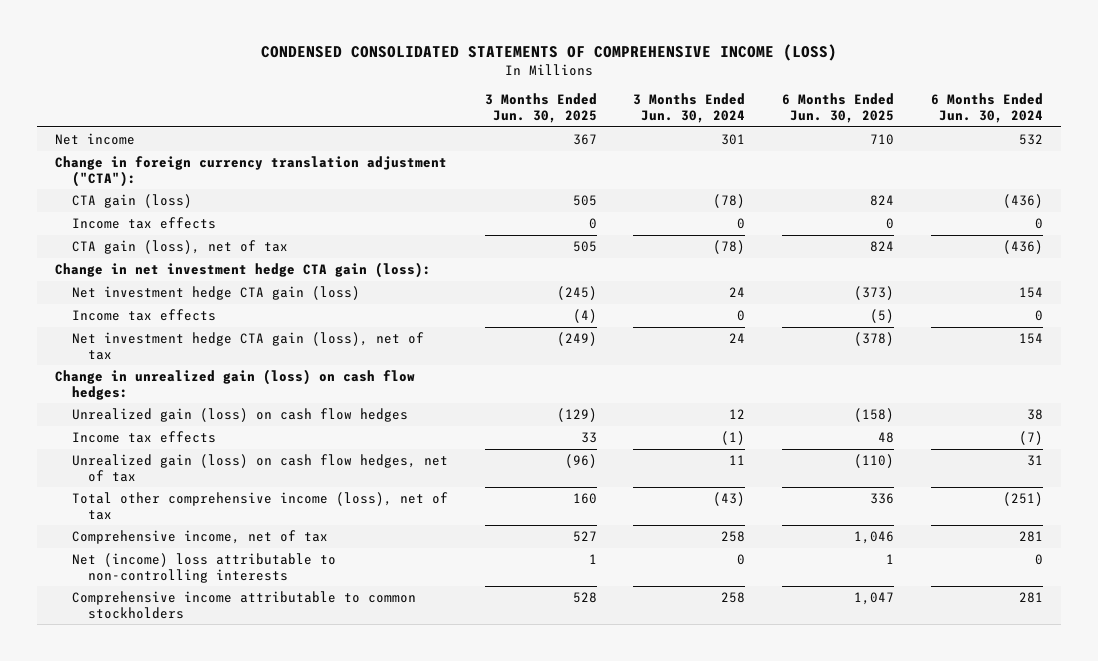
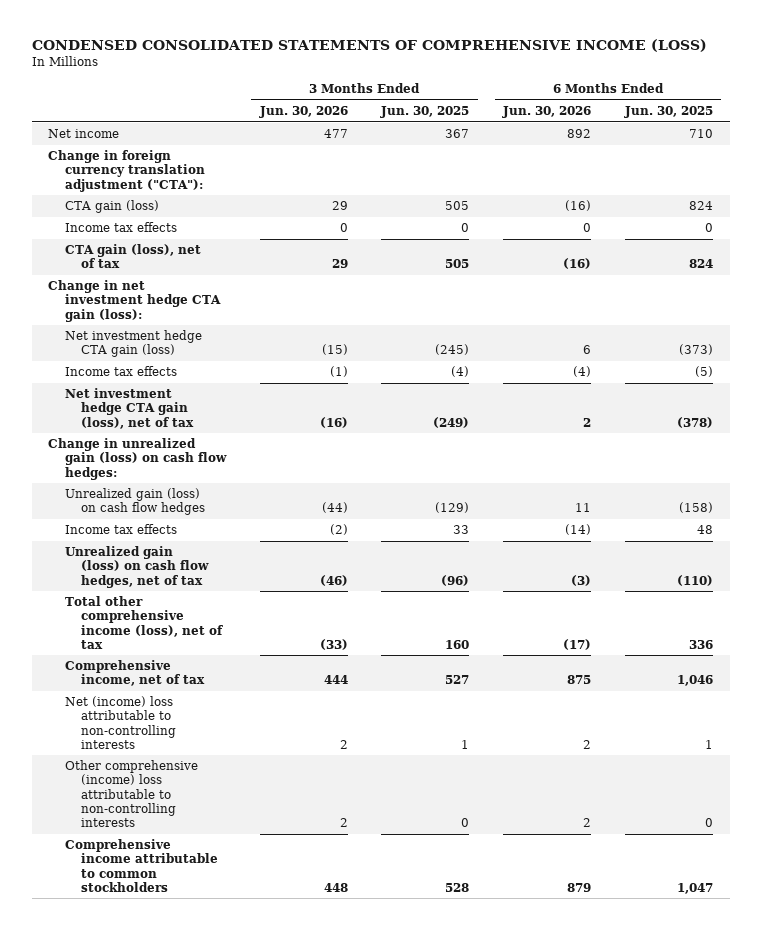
- | 3 Months Ended Jun. 30, 2025 | 3 Months Ended Jun. 30, 2024 | 6 Months Ended Jun. 30, 2025 | 6 Months Ended Jun. 30, 2024
+ | 3 Months Ended Jun. 30, 2026 | 3 Months Ended Jun. 30, 2025 | 6 Months Ended Jun. 30, 2026 | 6 Months Ended Jun. 30, 2025
+ Other comprehensive (income) loss attributable to non-controlling interests | 2 | 0 | 2 | 0

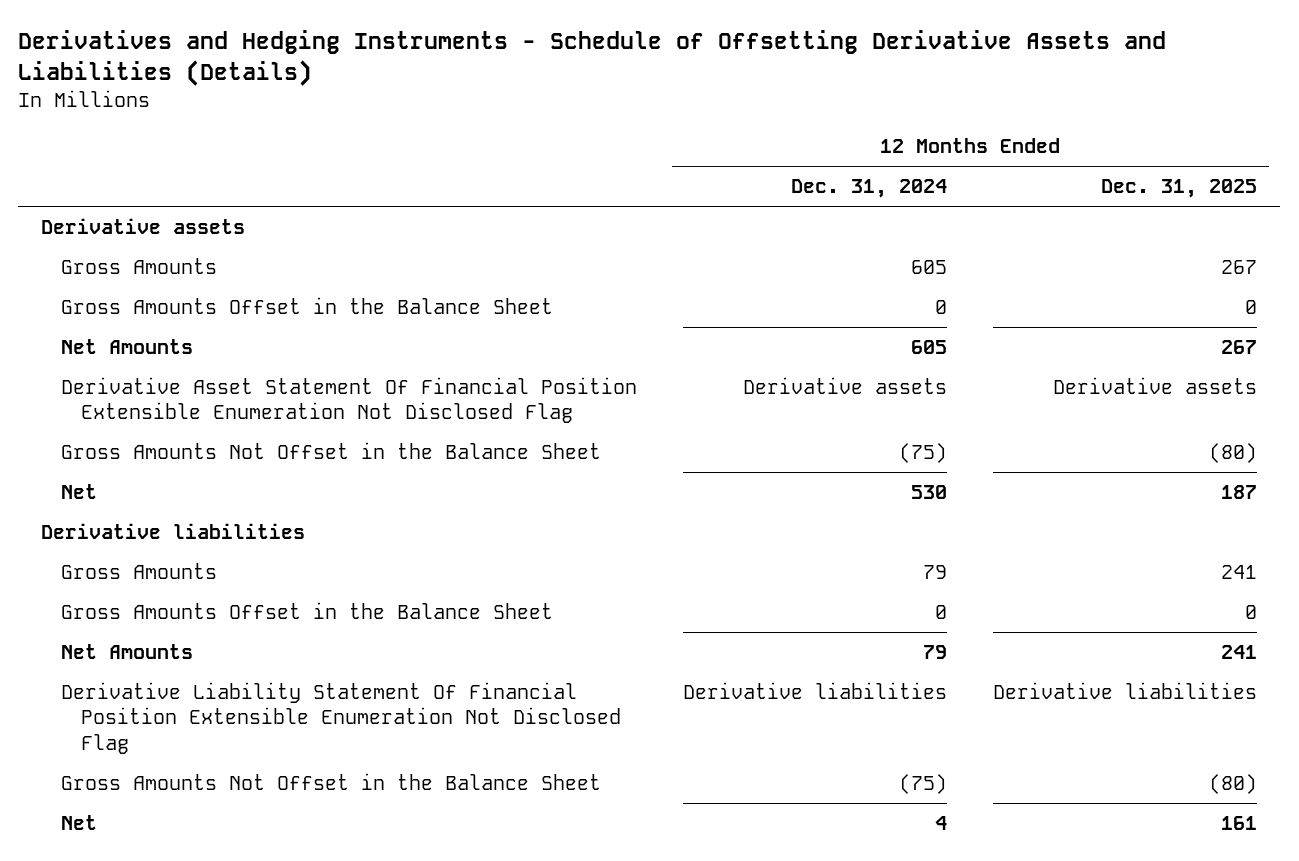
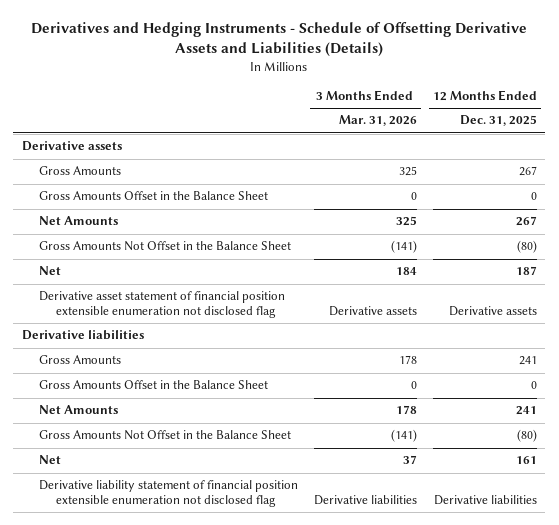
- | 12 Months Ended Dec. 31, 2024 | 12 Months Ended Dec. 31, 2025
+ | 3 Months Ended Mar. 31, 2026 | 12 Months Ended Dec. 31, 2025
- Derivative Asset Statement Of Financial Position Extensible Enumeration Not Disclosed Flag | Derivative assets | Derivative assets
+ Derivative asset statement of financial position extensible enumeration not disclosed flag | Derivative assets | Derivative assets
- Derivative Liability Statement Of Financial Position Extensible Enumeration Not Disclosed Flag | Derivative liabilities | Derivative liabilities
+ Derivative liability statement of financial position extensible enumeration not disclosed flag | Derivative liabilities | Derivative liabilities

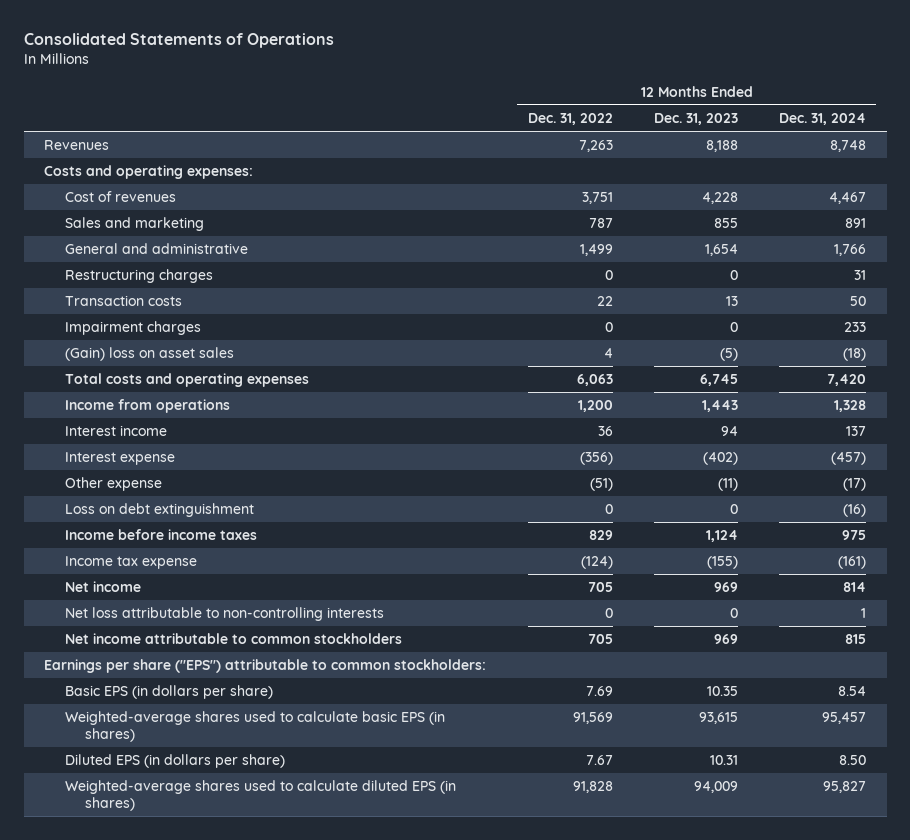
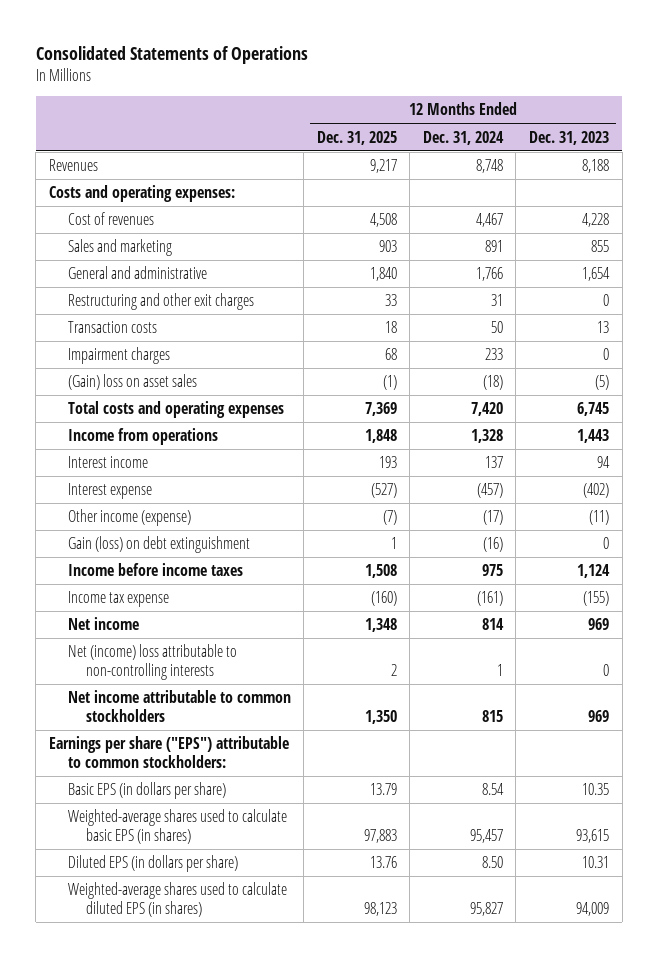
- | 12 Months Ended Dec. 31, 2022 | 12 Months Ended Dec. 31, 2023 | 12 Months Ended Dec. 31, 2024
+ | 12 Months Ended Dec. 31, 2025 | 12 Months Ended Dec. 31, 2024 | 12 Months Ended Dec. 31, 2023
- Restructuring charges | 0 | 0 | 31
+ Restructuring and other exit charges | 33 | 31 | 0
- Other expense | (51) | (11) | (17)
- Loss on debt extinguishment | 0 | 0 | (16)
+ Other income (expense) | (7) | (17) | (11)
+ Gain (loss) on debt extinguishment | 1 | (16) | 0
- Net loss attributable to non-controlling interests | 0 | 0 | 1
+ Net (income) loss attributable to non-controlling interests | 2 | 1 | 0

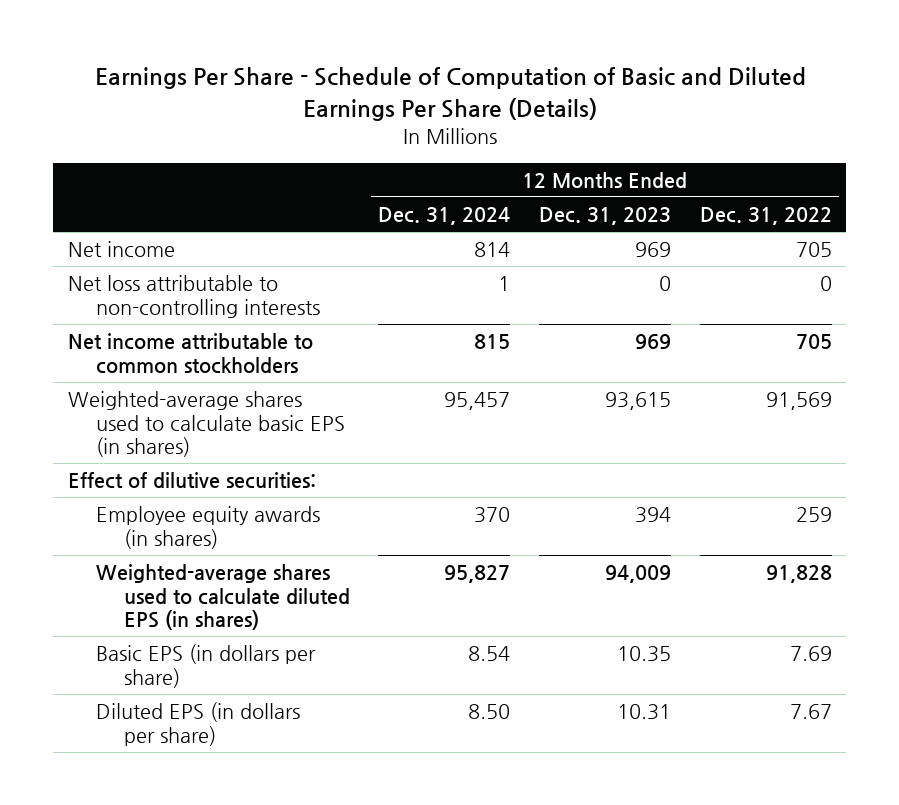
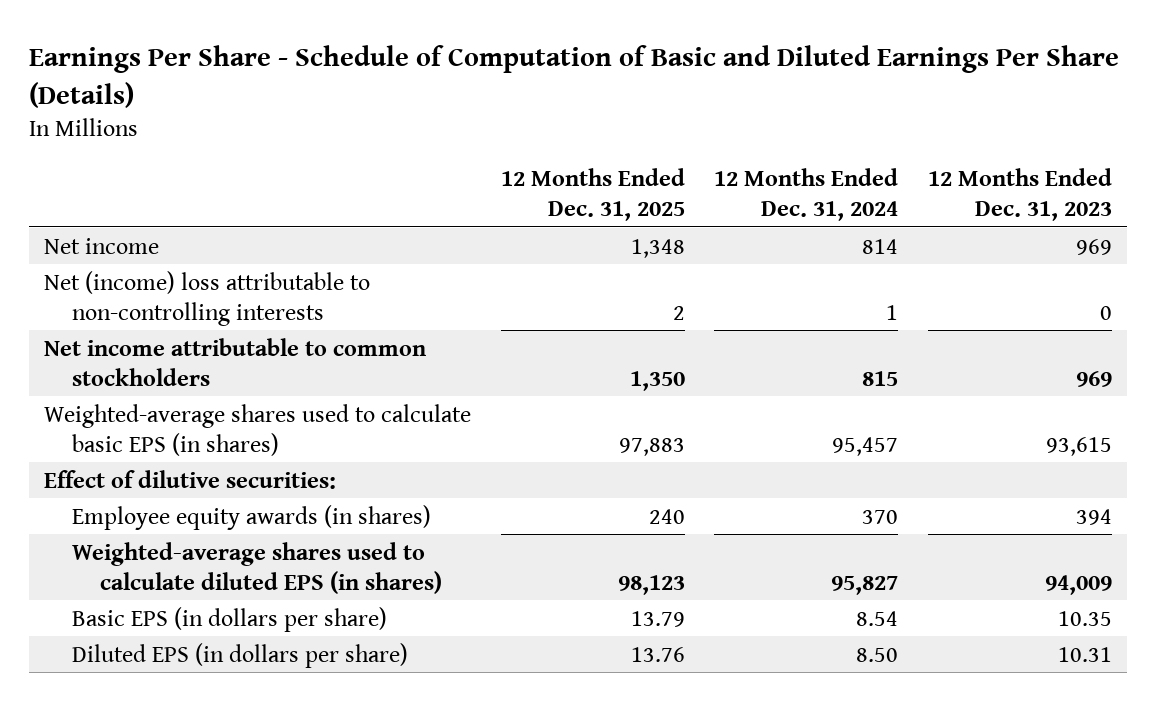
- | 12 Months Ended Dec. 31, 2024 | 12 Months Ended Dec. 31, 2023 | 12 Months Ended Dec. 31, 2022
+ | 12 Months Ended Dec. 31, 2025 | 12 Months Ended Dec. 31, 2024 | 12 Months Ended Dec. 31, 2023
- Net loss attributable to non-controlling interests | 1 | 0 | 0
+ Net (income) loss attributable to non-controlling interests | 2 | 1 | 0

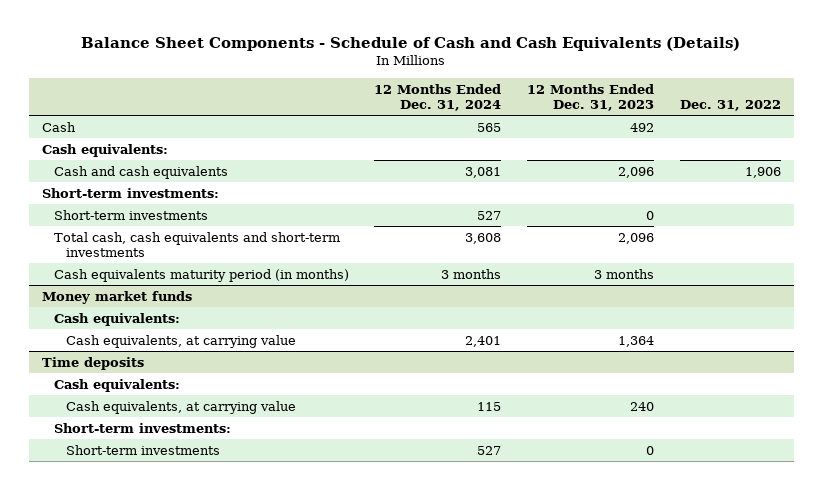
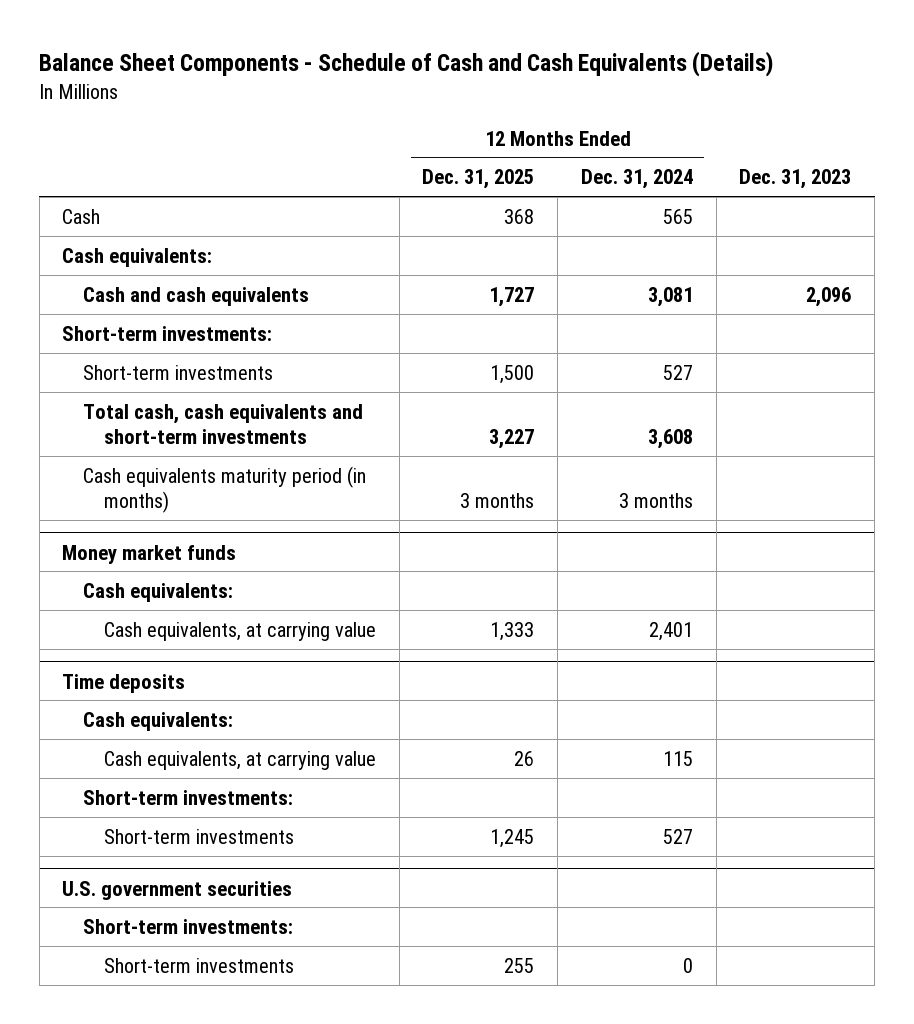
- | 12 Months Ended Dec. 31, 2024 | 12 Months Ended Dec. 31, 2023 | Dec. 31, 2022
+ | 12 Months Ended Dec. 31, 2025 | 12 Months Ended Dec. 31, 2024 | Dec. 31, 2023
+ U.S. government securities
+ Short-term investments:
+ Short-term investments | 255 | 0 |

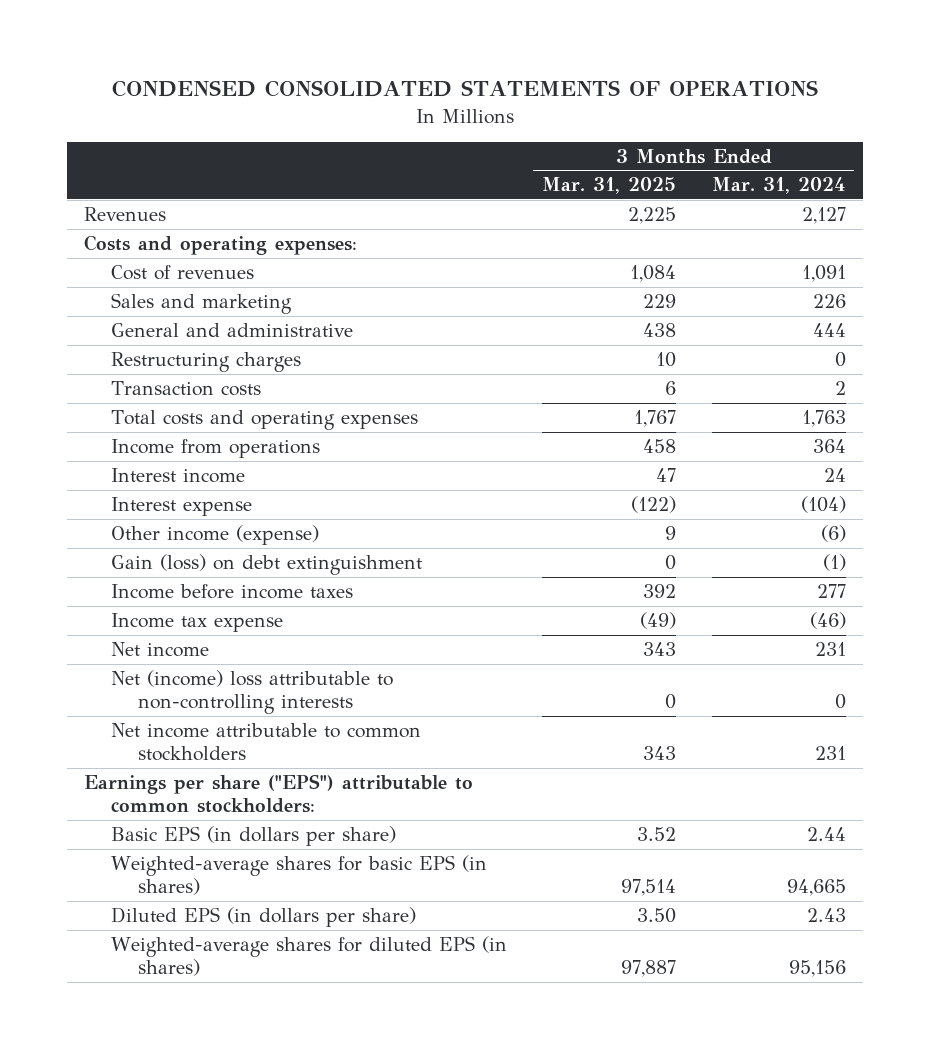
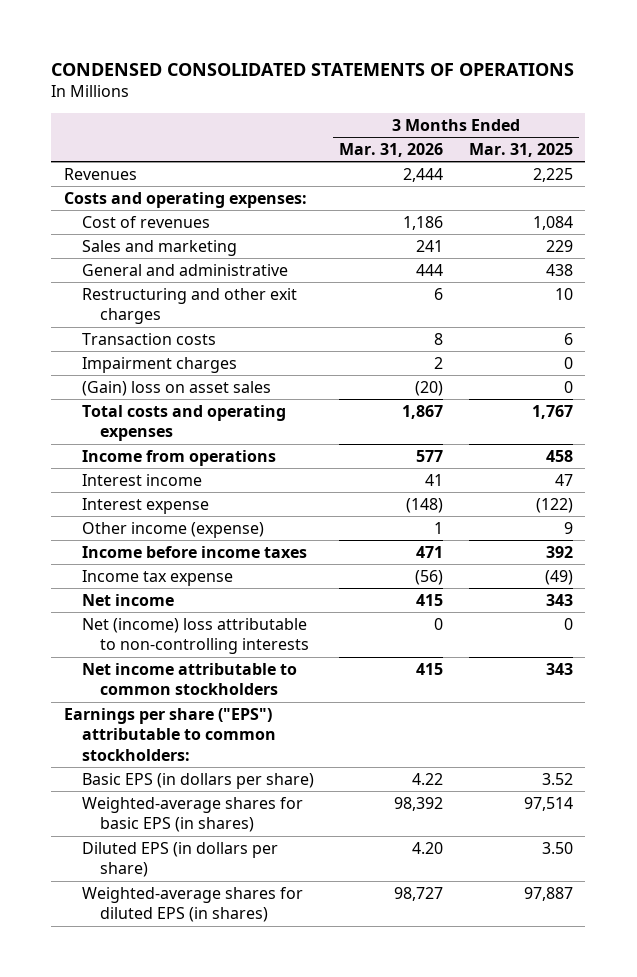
- | 3 Months Ended Mar. 31, 2025 | 3 Months Ended Mar. 31, 2024
+ | 3 Months Ended Mar. 31, 2026 | 3 Months Ended Mar. 31, 2025
- Restructuring charges | 10 | 0
+ Restructuring and other exit charges | 6 | 10
+ Impairment charges | 2 | 0
+ (Gain) loss on asset sales | (20) | 0
- Gain (loss) on debt extinguishment | 0 | (1)

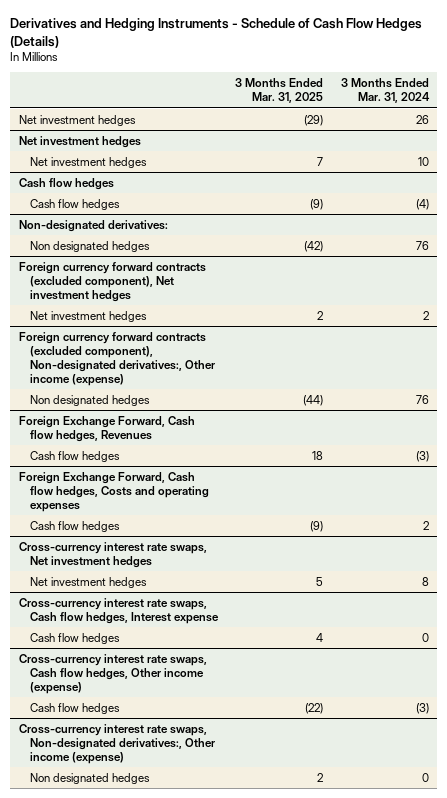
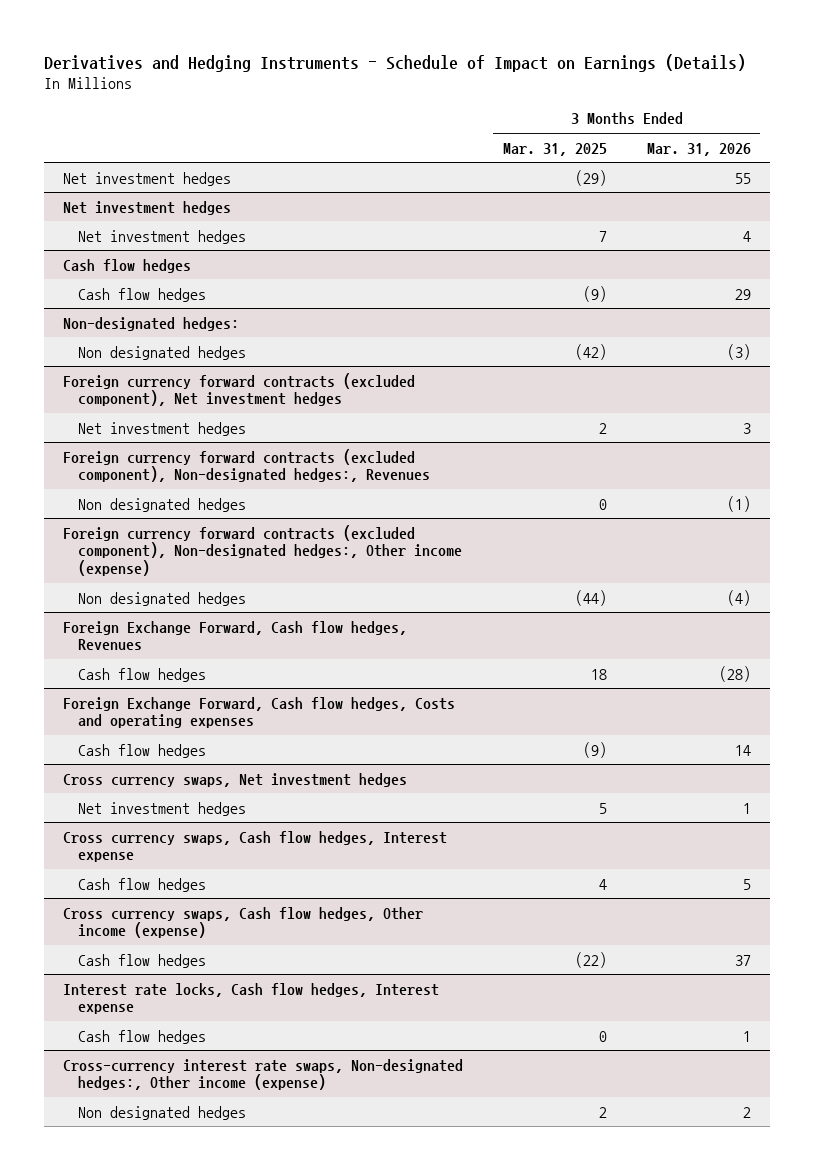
- Derivatives and Hedging Instruments - Schedule of Cash Flow Hedges (Details)
+ Derivatives and Hedging Instruments - Schedule of Impact on Earnings (Details)
- | 3 Months Ended Mar. 31, 2025 | 3 Months Ended Mar. 31, 2024
+ | 3 Months Ended Mar. 31, 2025 | 3 Months Ended Mar. 31, 2026
- Non-designated derivatives:
+ Non-designated hedges:
- Foreign currency forward contracts (excluded component), Non-designated derivatives:, Other income (expense)
+ Foreign currency forward contracts (excluded component), Non-designated hedges:, Revenues
+ Non designated hedges | 0 | (1)
+ Foreign currency forward contracts (excluded component), Non-designated hedges:, Other income (expense)
- Cross-currency interest rate swaps, Net investment hedges
+ Cross currency swaps, Net investment hedges
- Cross-currency interest rate swaps, Cash flow hedges, Interest expense
+ Cross currency swaps, Cash flow hedges, Interest expense
- Cross-currency interest rate swaps, Cash flow hedges, Other income (expense)
+ Cross currency swaps, Cash flow hedges, Other income (expense)
- Cross-currency interest rate swaps, Non-designated derivatives:, Other income (expense)
+ Interest rate locks, Cash flow hedges, Interest expense
+ Cash flow hedges | 0 | 1
+ Cross-currency interest rate swaps, Non-designated hedges:, Other income (expense)

